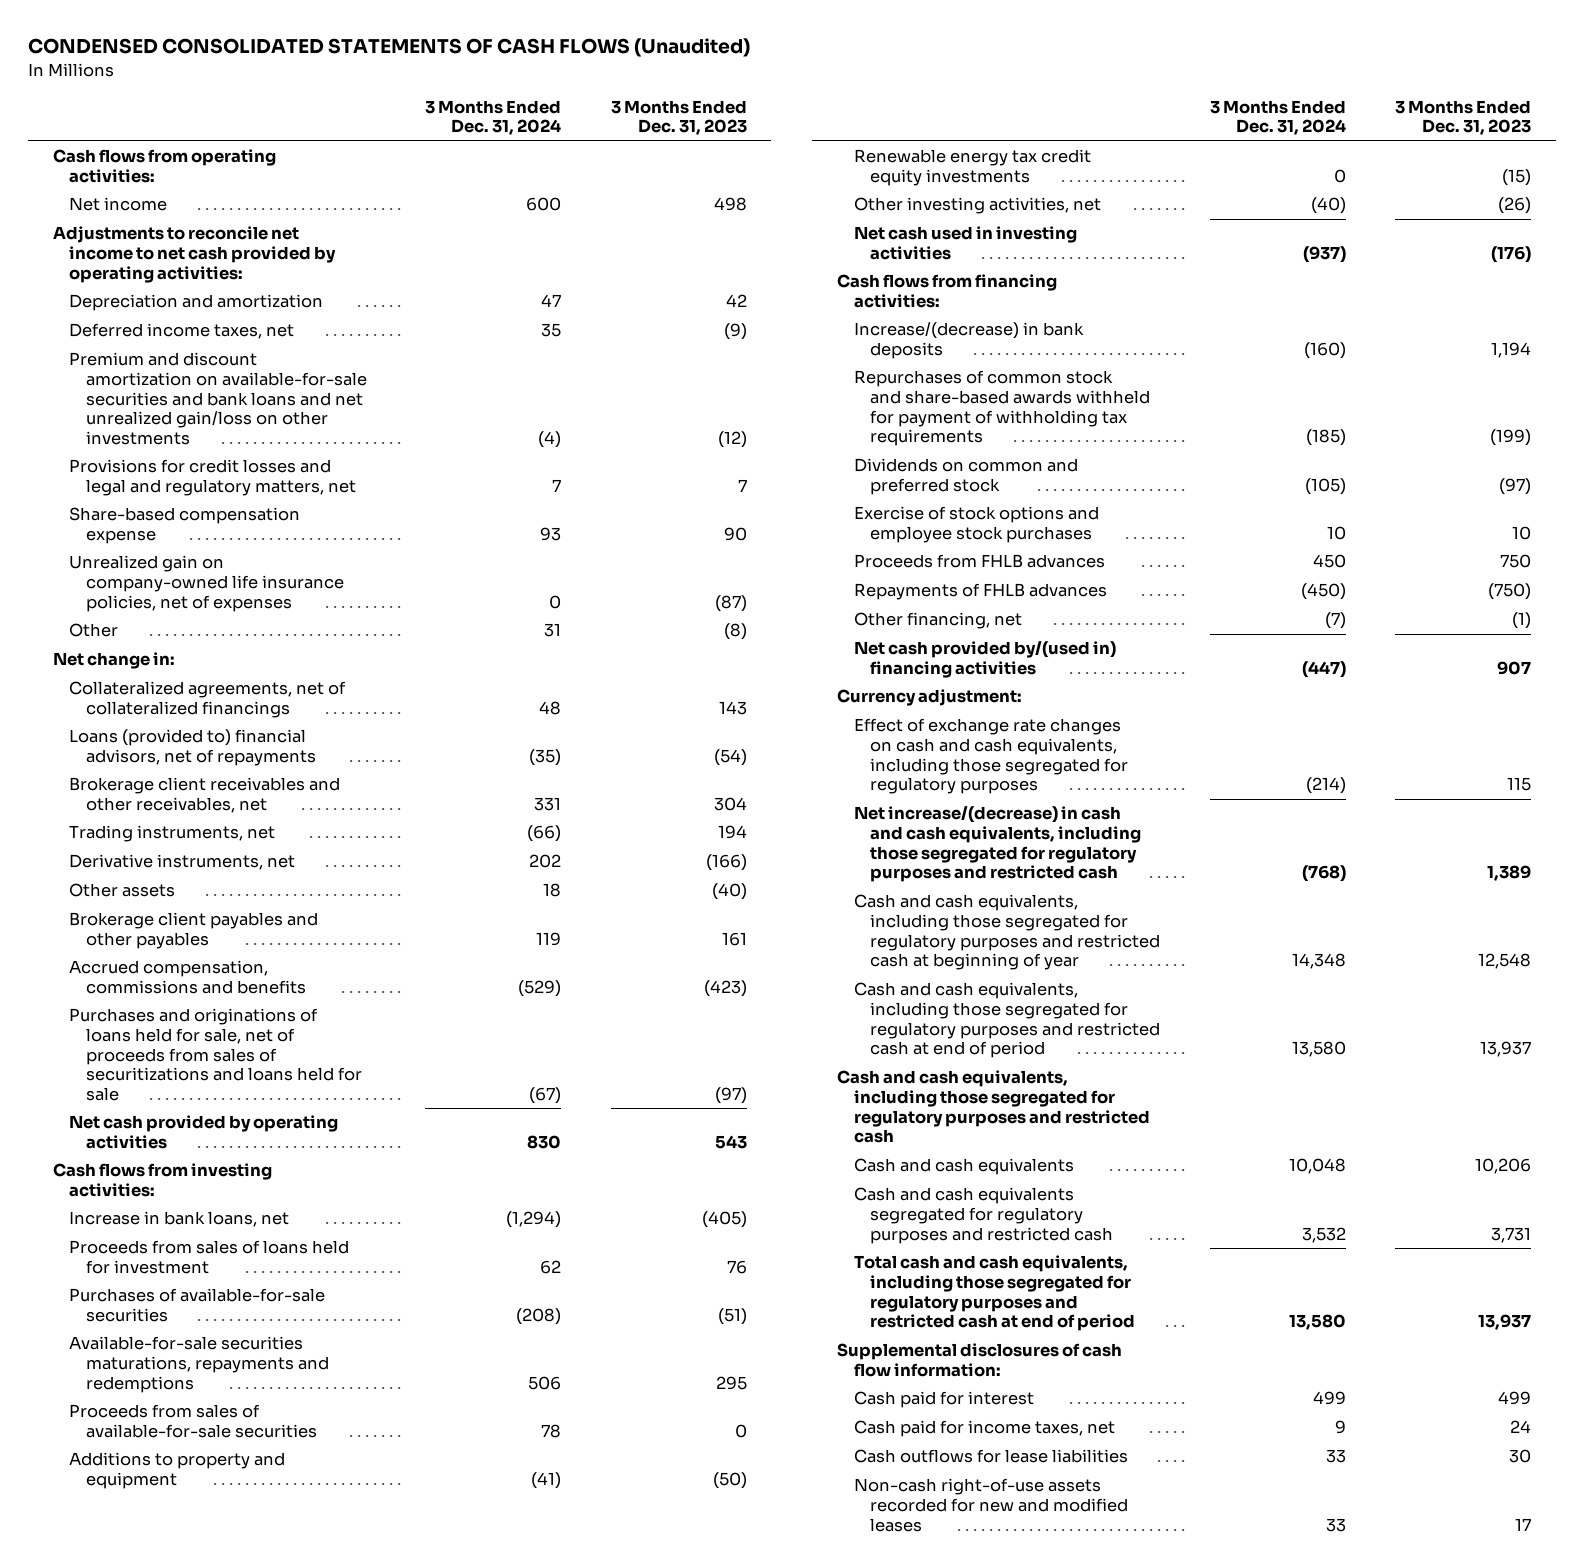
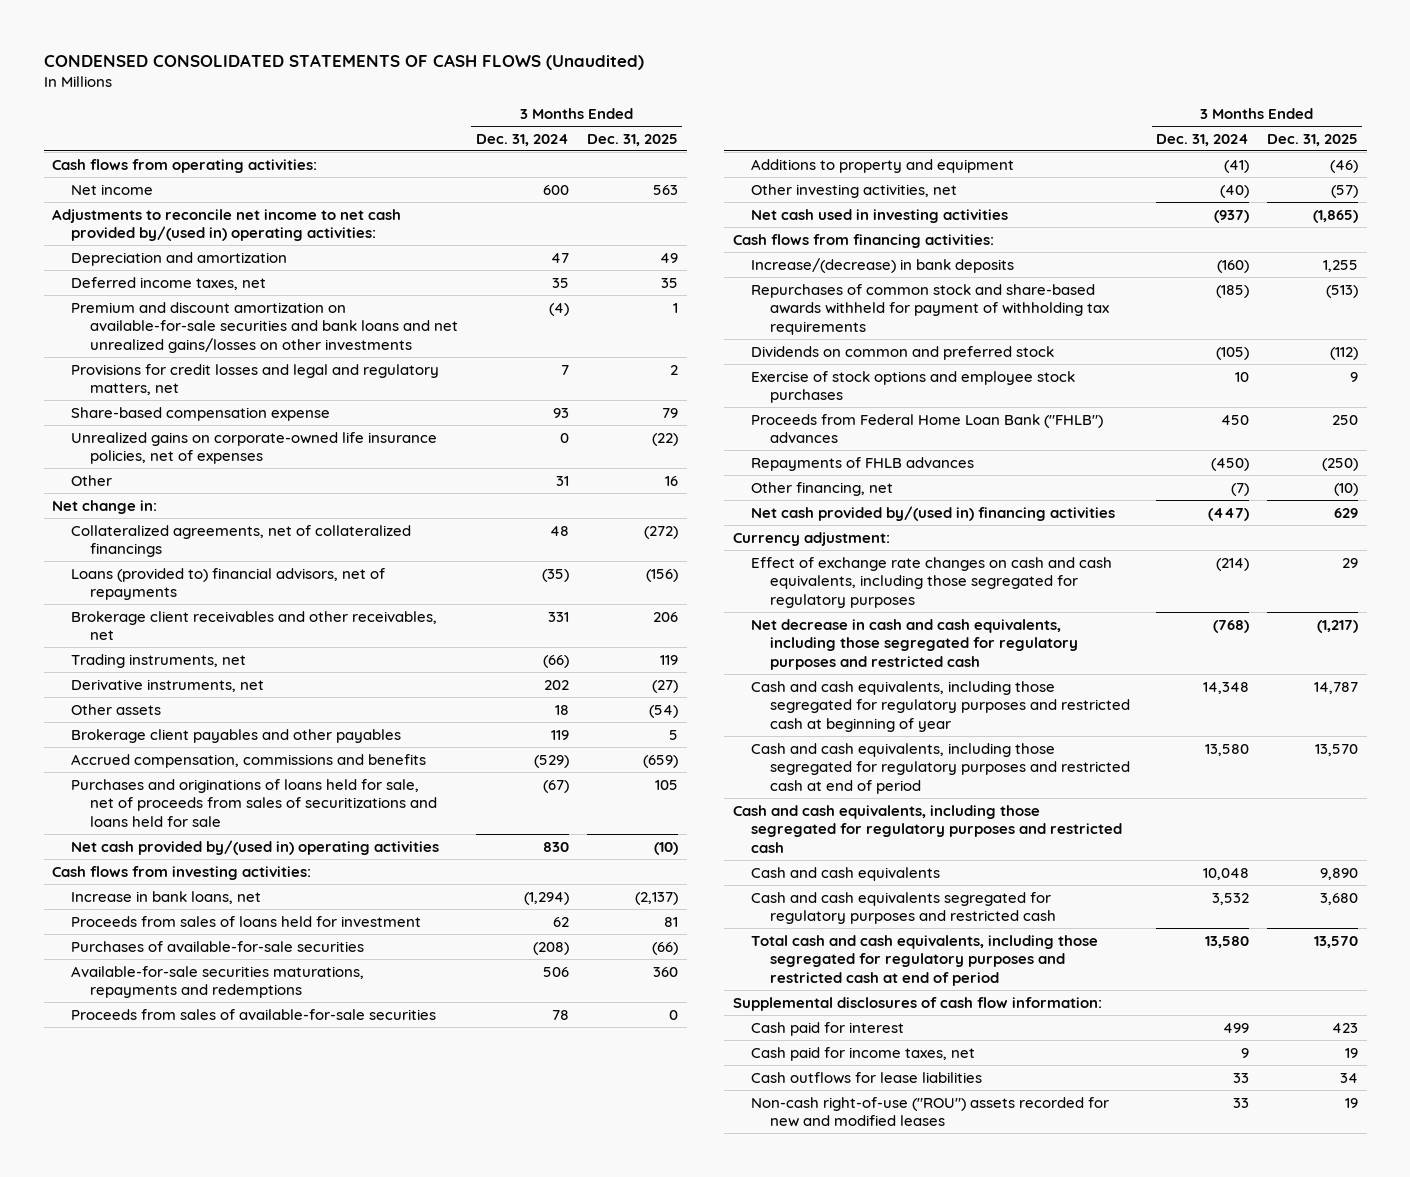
- | 3 Months Ended Dec. 31, 2024 | 3 Months Ended Dec. 31, 2023
+ | 3 Months Ended Dec. 31, 2024 | 3 Months Ended Dec. 31, 2025
- Adjustments to reconcile net income to net cash provided by operating activities:
+ Adjustments to reconcile net income to net cash provided by/(used in) operating activities:
- Premium and discount amortization on available-for-sale securities and bank loans and net unrealized gain/loss on other investments | (4) | (12)
+ Premium and discount amortization on available-for-sale securities and bank loans and net unrealized gains/losses on other investments | (4) | 1
- Unrealized gain on company-owned life insurance policies, net of expenses | 0 | (87)
+ Unrealized gains on corporate-owned life insurance policies, net of expenses | 0 | (22)
- Net cash provided by operating activities | 830 | 543
+ Net cash provided by/(used in) operating activities | 830 | (10)
- Renewable energy tax credit equity investments | 0 | (15)
- Proceeds from FHLB advances | 450 | 750
+ Proceeds from Federal Home Loan Bank ("FHLB") advances | 450 | 250
- Net increase/(decrease) in cash and cash equivalents, including those segregated for regulatory purposes and restricted cash | (768) | 1,389
+ Net decrease in cash and cash equivalents, including those segregated for regulatory purposes and restricted cash | (768) | (1,217)
- Non-cash right-of-use assets recorded for new and modified leases | 33 | 17
+ Non-cash right-of-use ("ROU") assets recorded for new and modified leases | 33 | 19

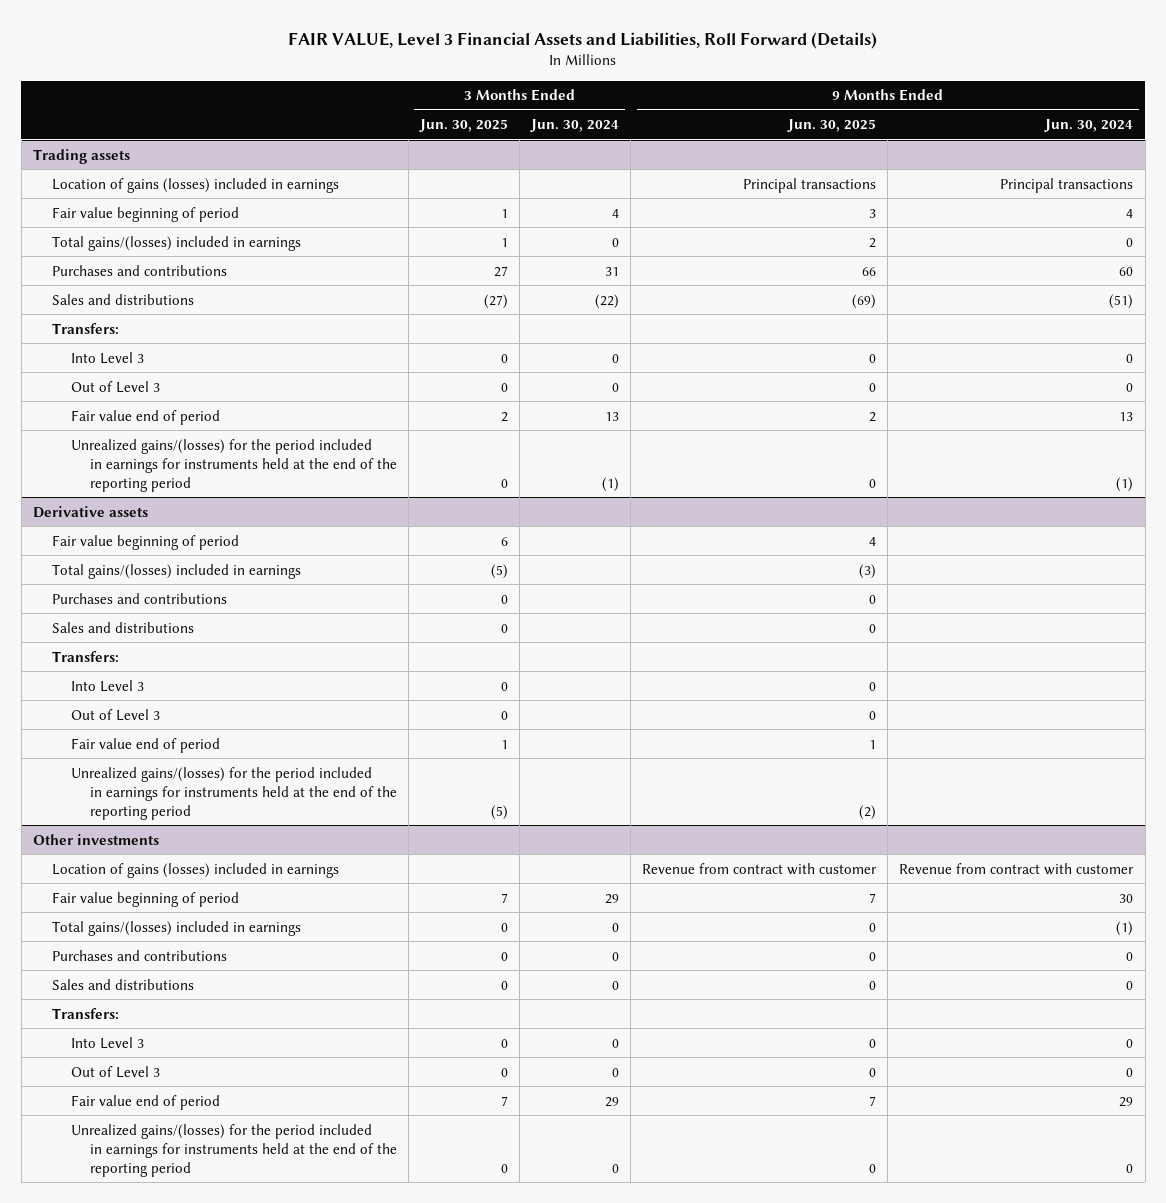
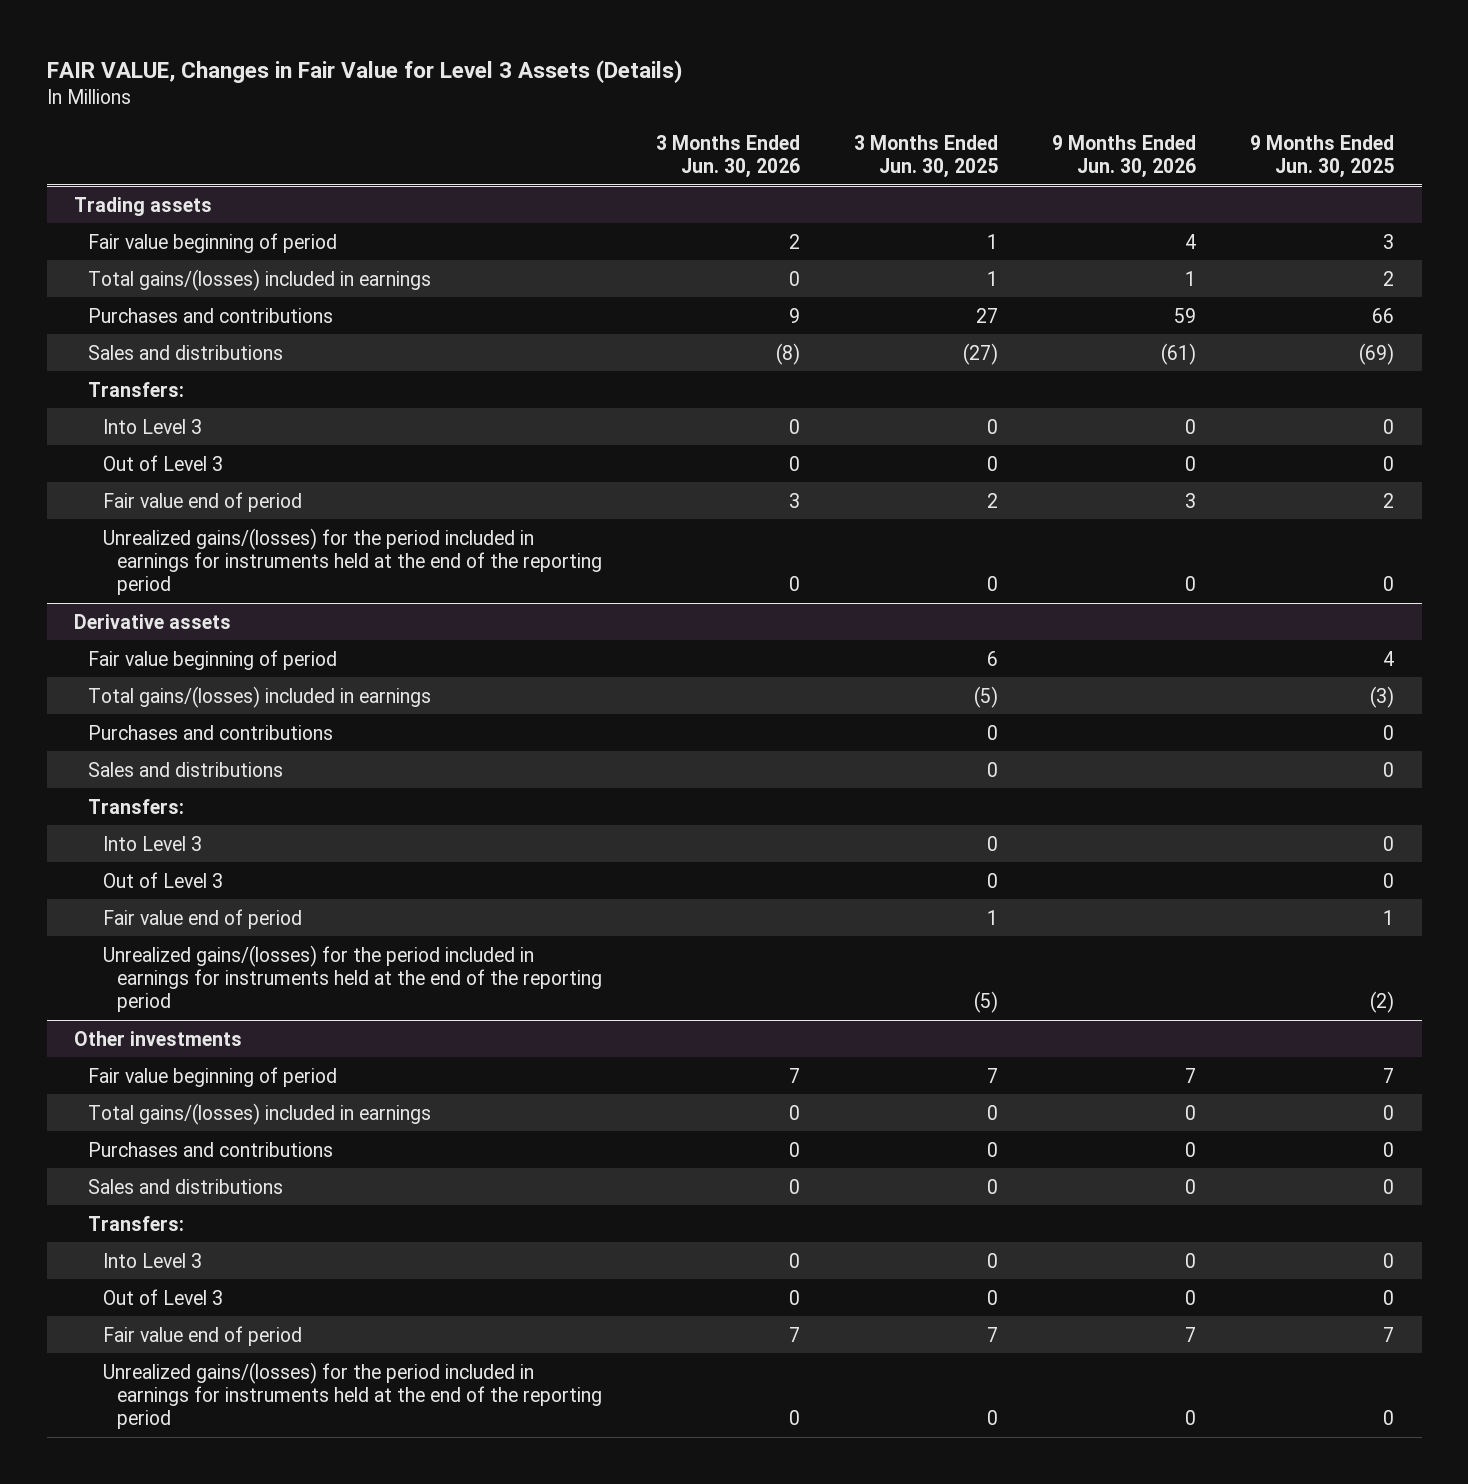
- FAIR VALUE, Level 3 Financial Assets and Liabilities, Roll Forward (Details)
+ FAIR VALUE, Changes in Fair Value for Level 3 Assets (Details)
- | 3 Months Ended Jun. 30, 2025 | 3 Months Ended Jun. 30, 2024 | 9 Months Ended Jun. 30, 2025 | 9 Months Ended Jun. 30, 2024
+ | 3 Months Ended Jun. 30, 2026 | 3 Months Ended Jun. 30, 2025 | 9 Months Ended Jun. 30, 2026 | 9 Months Ended Jun. 30, 2025
@ Trading assets
- Location of gains (losses) included in earnings | | | Principal transactions | Principal transactions
@ Other investments
- Location of gains (losses) included in earnings | | | Revenue from contract with customer | Revenue from contract with customer

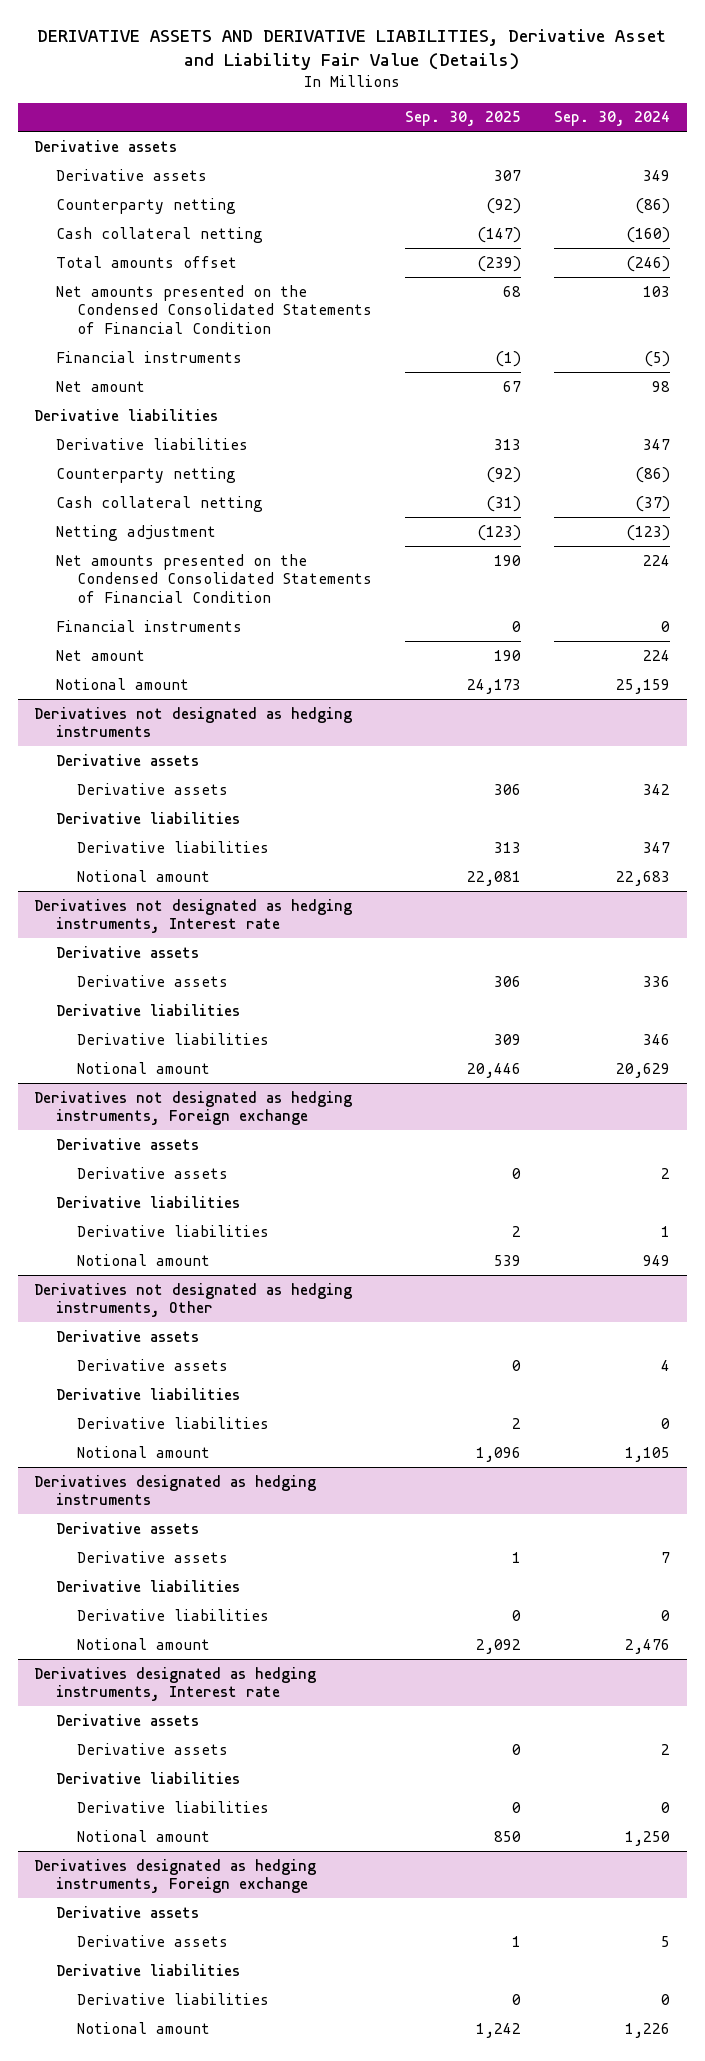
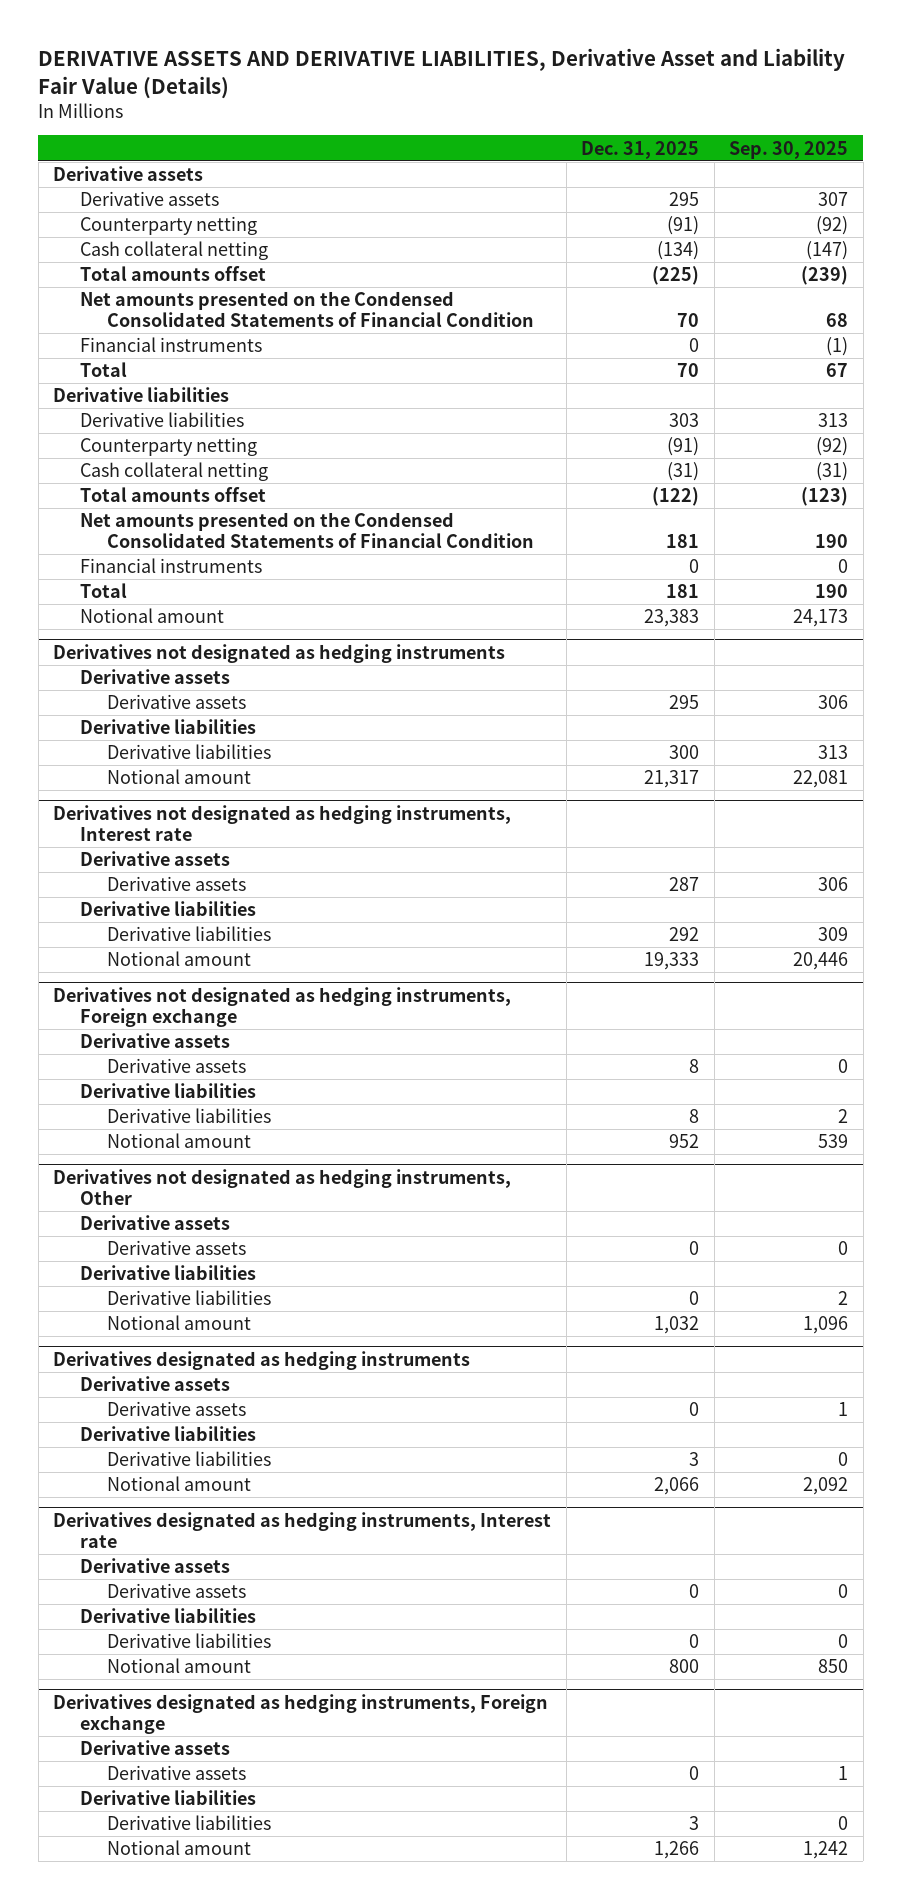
- | Sep. 30, 2025 | Sep. 30, 2024
+ | Dec. 31, 2025 | Sep. 30, 2025
- Net amount | 67 | 98
+ Total | 70 | 67
- Netting adjustment | (123) | (123)
+ Total amounts offset | (122) | (123)
- Net amount | 190 | 224
+ Total | 181 | 190

